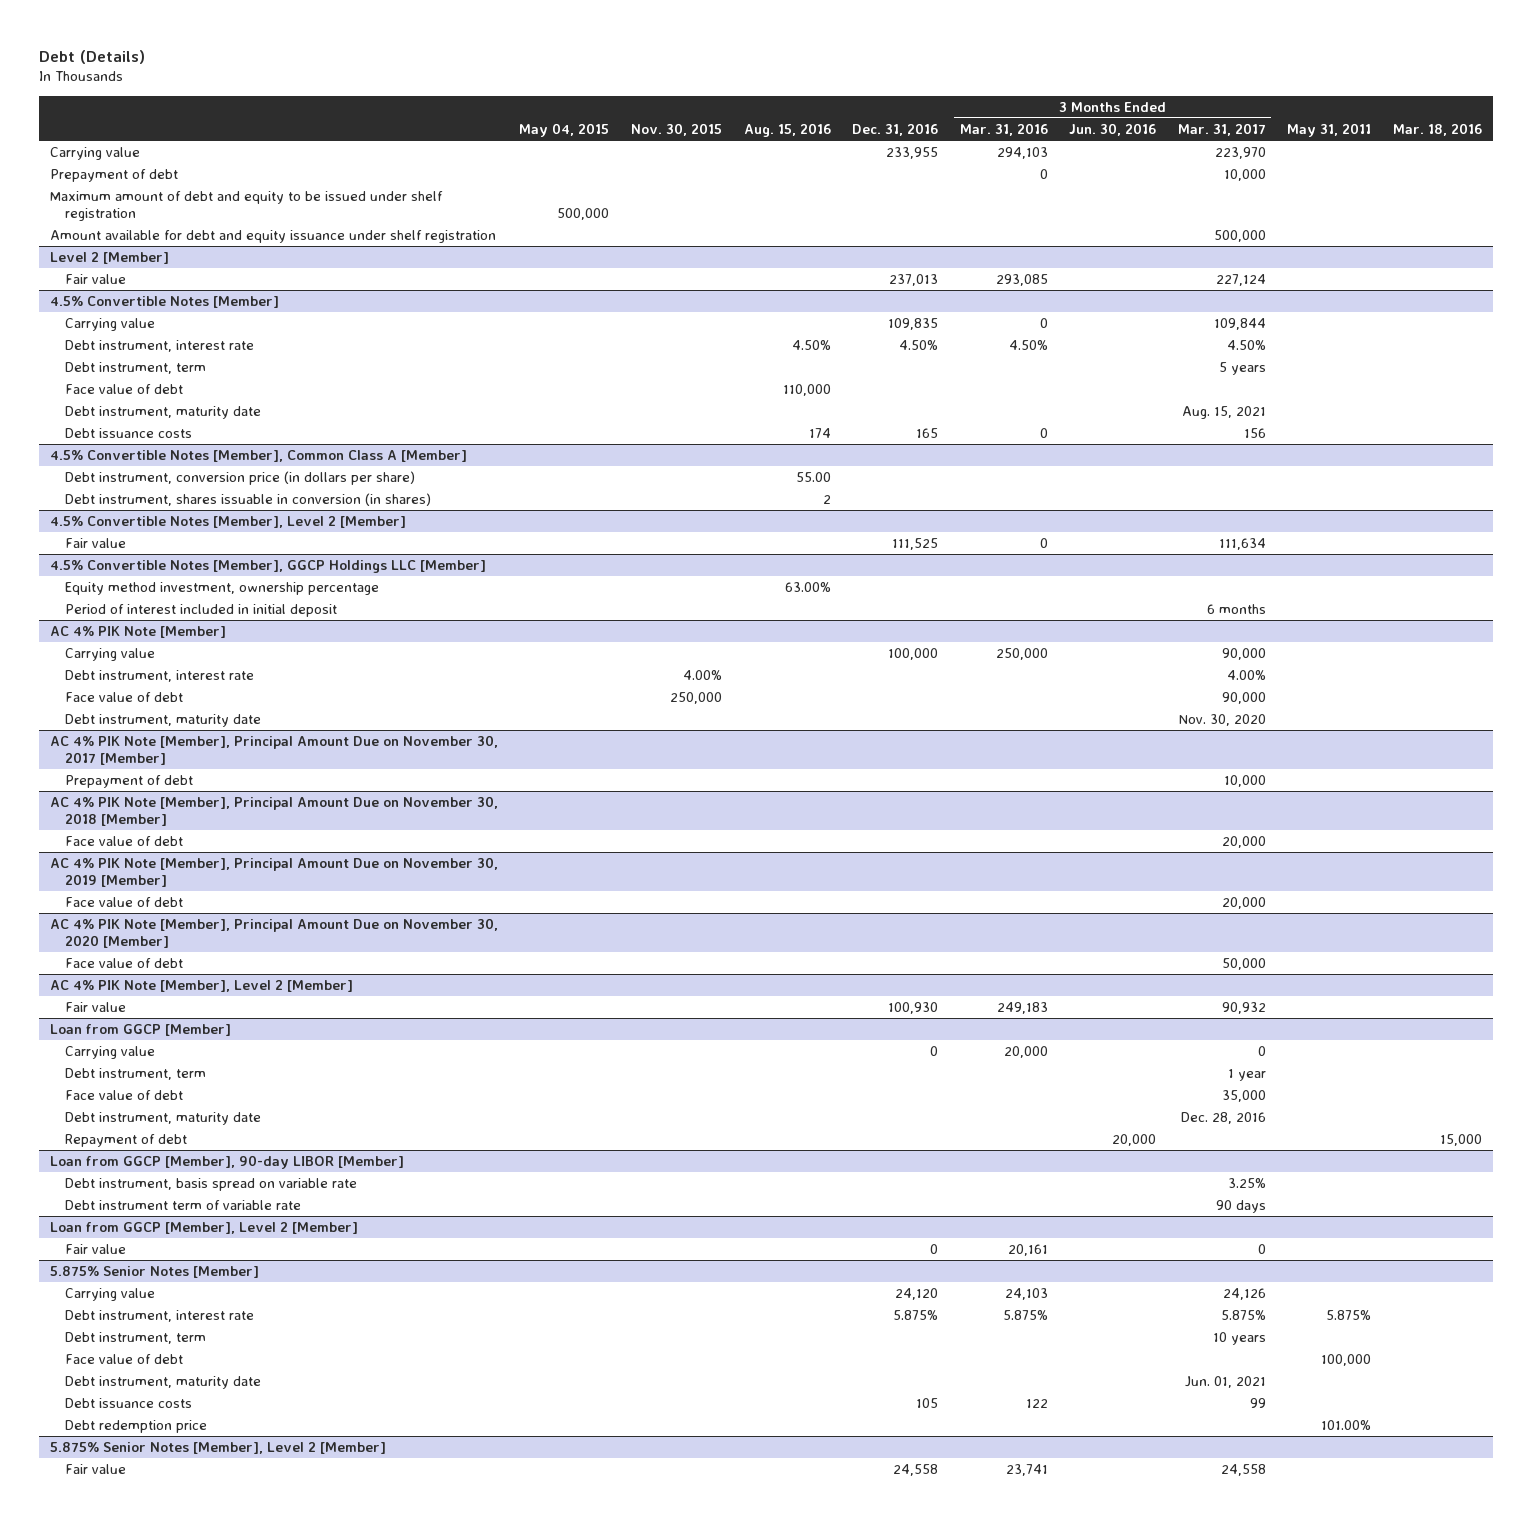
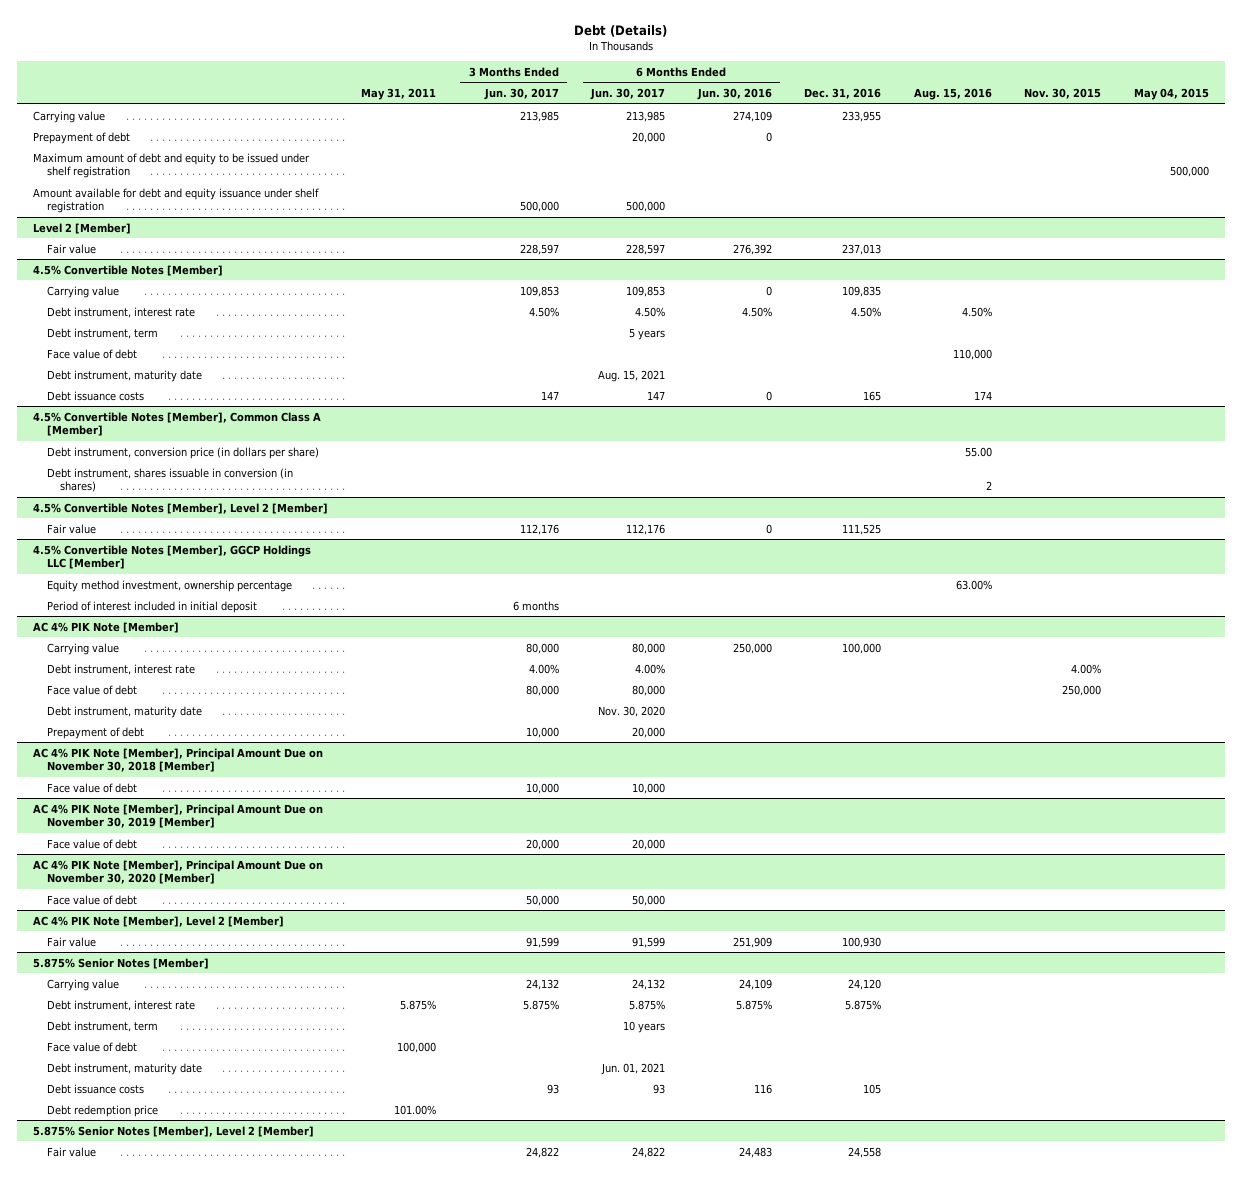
- | May 04, 2015 | Nov. 30, 2015 | Aug. 15, 2016 | Dec. 31, 2016 | 3 Months Ended Mar. 31, 2016 | 3 Months Ended Jun. 30, 2016 | 3 Months Ended Mar. 31, 2017 | May 31, 2011 | Mar. 18, 2016
+ | May 31, 2011 | 3 Months Ended Jun. 30, 2017 | 6 Months Ended Jun. 30, 2017 | 6 Months Ended Jun. 30, 2016 | Dec. 31, 2016 | Aug. 15, 2016 | Nov. 30, 2015 | May 04, 2015
- AC 4% PIK Note [Member], Principal Amount Due on November 30, 2017 [Member]
- Prepayment of debt | | | | | | | 10,000 | |
@ AC 4% PIK Note [Member]
+ Prepayment of debt | | 10,000 | 20,000 | | | | |
- Loan from GGCP [Member]
- Carrying value | | | | 0 | 20,000 | | 0 | |
- Debt instrument, term | | | | | | | 1 year | |
- Face value of debt | | | | | | | 35,000 | |
- Debt instrument, maturity date | | | | | | | Dec. 28, 2016 | |
- Repayment of debt | | | | | | 20,000 | | | 15,000
- Loan from GGCP [Member], 90-day LIBOR [Member]
- Debt instrument, basis spread on variable rate | | | | | | | 3.25% | |
- Debt instrument term of variable rate | | | | | | | 90 days | |
- Loan from GGCP [Member], Level 2 [Member]
- Fair value | | | | 0 | 20,161 | | 0 | |

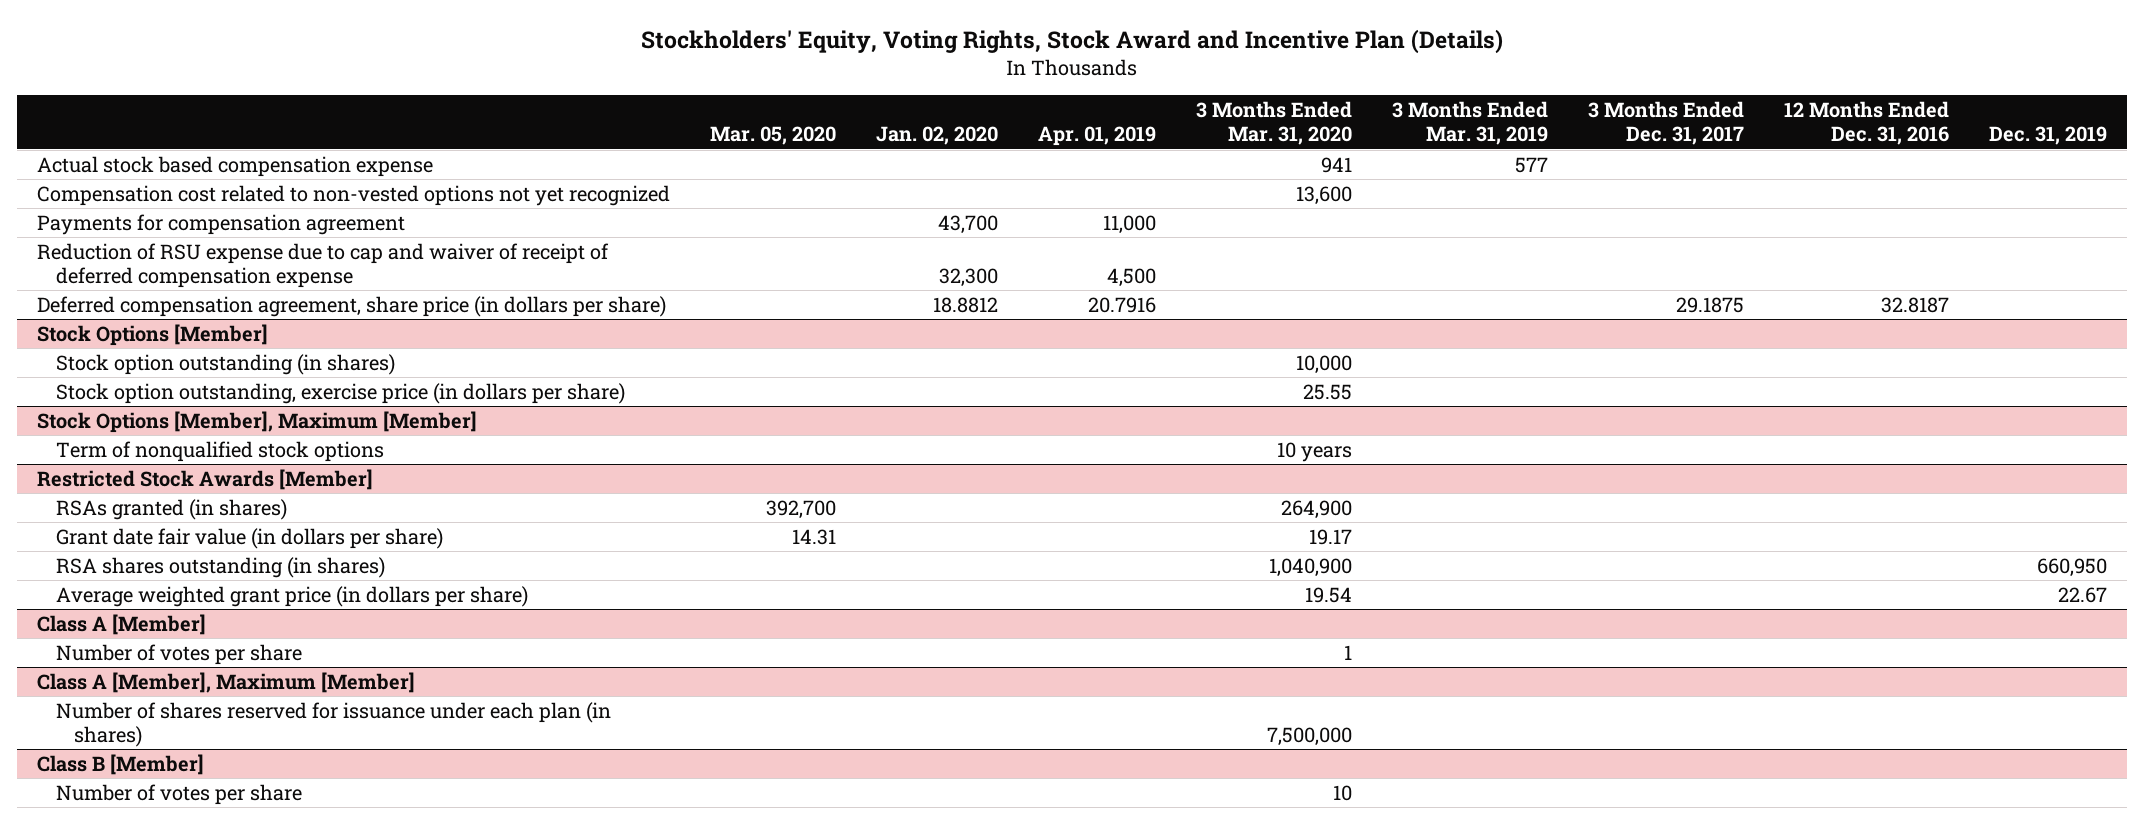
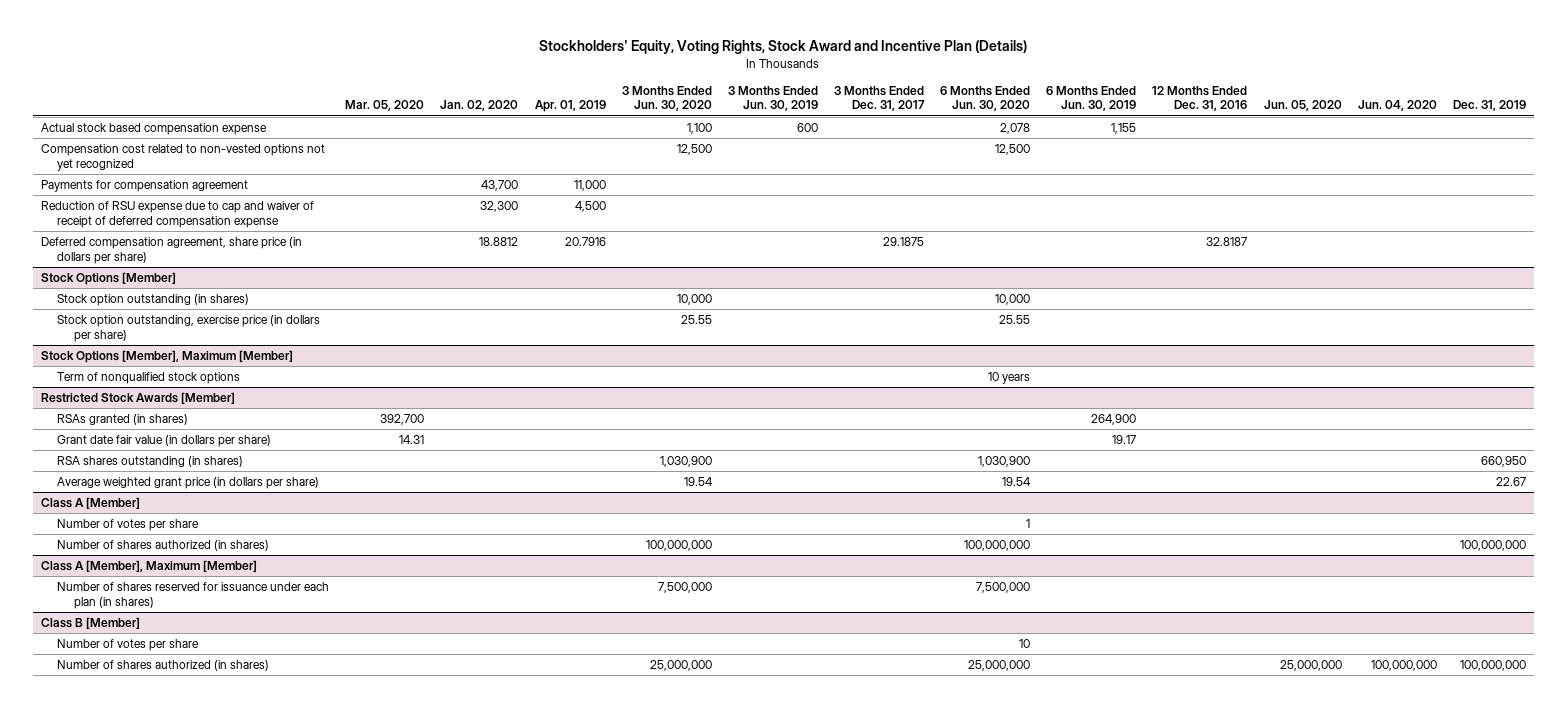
- | Mar. 05, 2020 | Jan. 02, 2020 | Apr. 01, 2019 | 3 Months Ended Mar. 31, 2020 | 3 Months Ended Mar. 31, 2019 | 3 Months Ended Dec. 31, 2017 | 12 Months Ended Dec. 31, 2016 | Dec. 31, 2019
+ | Mar. 05, 2020 | Jan. 02, 2020 | Apr. 01, 2019 | 3 Months Ended Jun. 30, 2020 | 3 Months Ended Jun. 30, 2019 | 3 Months Ended Dec. 31, 2017 | 6 Months Ended Jun. 30, 2020 | 6 Months Ended Jun. 30, 2019 | 12 Months Ended Dec. 31, 2016 | Jun. 05, 2020 | Jun. 04, 2020 | Dec. 31, 2019
@ Class A [Member]
+ Number of shares authorized (in shares) | | | | 100,000,000 | | | 100,000,000 | | | | | 100,000,000
@ Class B [Member]
+ Number of shares authorized (in shares) | | | | 25,000,000 | | | 25,000,000 | | | 25,000,000 | 100,000,000 | 100,000,000

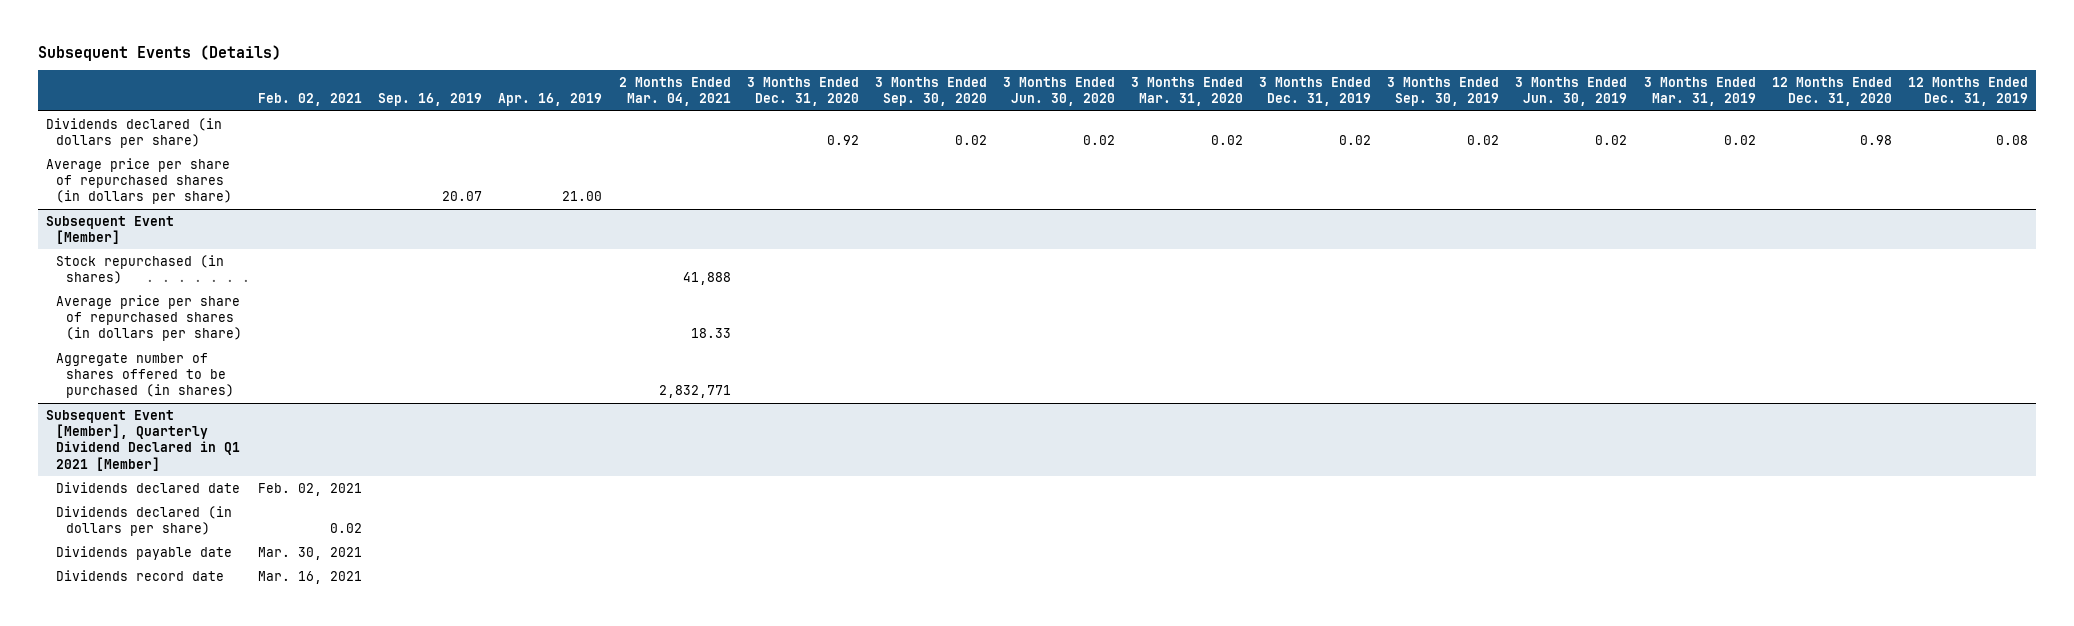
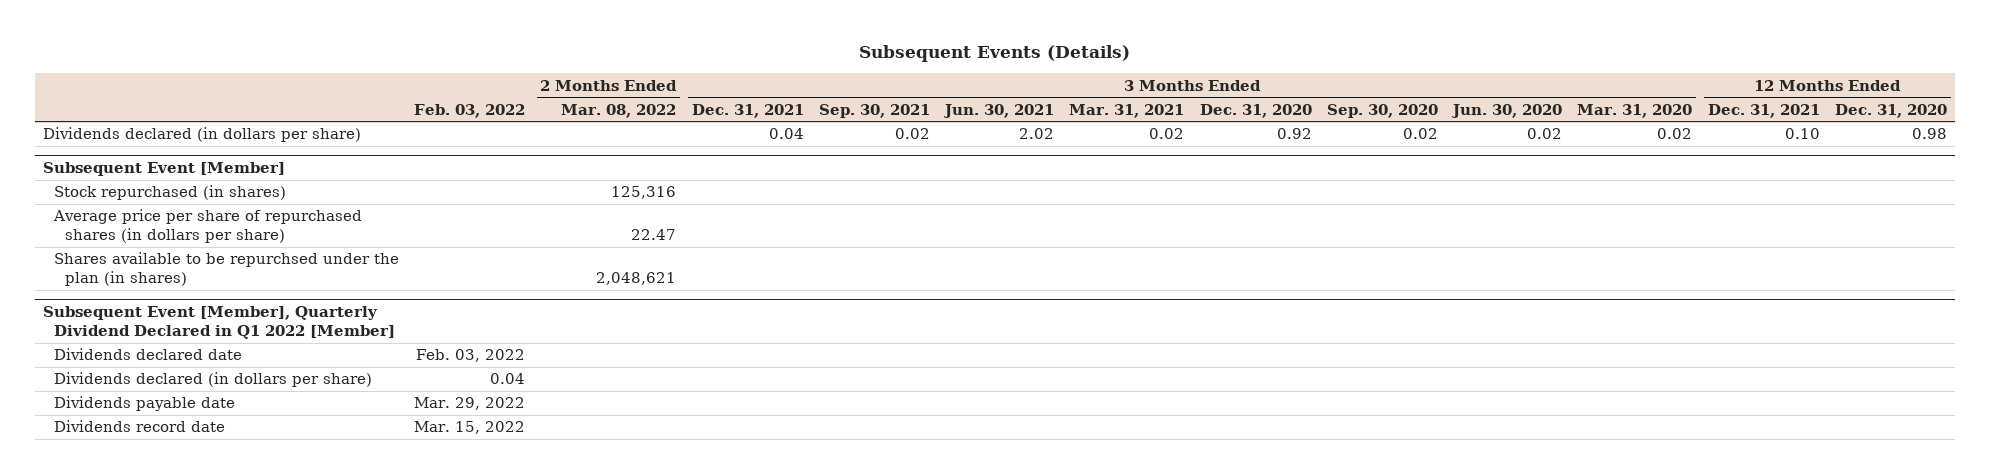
- | Feb. 02, 2021 | Sep. 16, 2019 | Apr. 16, 2019 | 2 Months Ended Mar. 04, 2021 | 3 Months Ended Dec. 31, 2020 | 3 Months Ended Sep. 30, 2020 | 3 Months Ended Jun. 30, 2020 | 3 Months Ended Mar. 31, 2020 | 3 Months Ended Dec. 31, 2019 | 3 Months Ended Sep. 30, 2019 | 3 Months Ended Jun. 30, 2019 | 3 Months Ended Mar. 31, 2019 | 12 Months Ended Dec. 31, 2020 | 12 Months Ended Dec. 31, 2019
+ | Feb. 03, 2022 | 2 Months Ended Mar. 08, 2022 | 3 Months Ended Dec. 31, 2021 | 3 Months Ended Sep. 30, 2021 | 3 Months Ended Jun. 30, 2021 | 3 Months Ended Mar. 31, 2021 | 3 Months Ended Dec. 31, 2020 | 3 Months Ended Sep. 30, 2020 | 3 Months Ended Jun. 30, 2020 | 3 Months Ended Mar. 31, 2020 | 12 Months Ended Dec. 31, 2021 | 12 Months Ended Dec. 31, 2020
- Average price per share of repurchased shares (in dollars per share) | | 20.07 | 21.00 | | | | | | | | | | |
@ Subsequent Event [Member]
- Aggregate number of shares offered to be purchased (in shares) | | | | 2,832,771 | | | | | | | | | |
- Subsequent Event [Member], Quarterly Dividend Declared in Q1 2021 [Member]
@ Subsequent Event [Member]
+ Shares available to be repurchsed under the plan (in shares) | | 2,048,621 | | | | | | | | | |
+ Subsequent Event [Member], Quarterly Dividend Declared in Q1 2022 [Member]

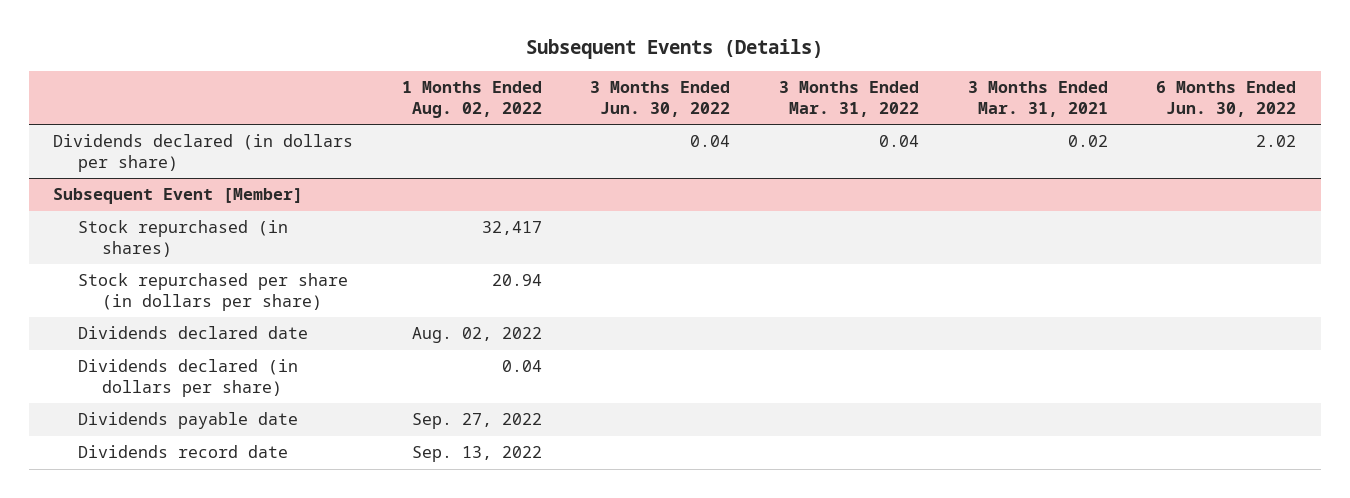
- | Feb. 03, 2022 | 2 Months Ended Mar. 08, 2022 | 3 Months Ended Dec. 31, 2021 | 3 Months Ended Sep. 30, 2021 | 3 Months Ended Jun. 30, 2021 | 3 Months Ended Mar. 31, 2021 | 3 Months Ended Dec. 31, 2020 | 3 Months Ended Sep. 30, 2020 | 3 Months Ended Jun. 30, 2020 | 3 Months Ended Mar. 31, 2020 | 12 Months Ended Dec. 31, 2021 | 12 Months Ended Dec. 31, 2020
+ | 1 Months Ended Aug. 02, 2022 | 3 Months Ended Jun. 30, 2022 | 3 Months Ended Mar. 31, 2022 | 3 Months Ended Mar. 31, 2021 | 6 Months Ended Jun. 30, 2022
@ Subsequent Event [Member]
- Average price per share of repurchased shares (in dollars per share) | | 22.47 | | | | | | | | | |
- Shares available to be repurchsed under the plan (in shares) | | 2,048,621 | | | | | | | | | |
- Subsequent Event [Member], Quarterly Dividend Declared in Q1 2022 [Member]
- Dividends declared date | Feb. 03, 2022 | | | | | | | | | | |
- Dividends declared (in dollars per share) | 0.04 | | | | | | | | | | |
- Dividends payable date | Mar. 29, 2022 | | | | | | | | | | |
- Dividends record date | Mar. 15, 2022 | | | | | | | | | | |
@ Subsequent Event [Member]
+ Stock repurchased per share (in dollars per share) | 20.94 | | | |
+ Dividends declared date | Aug. 02, 2022 | | | |
+ Dividends declared (in dollars per share) | 0.04 | | | |
+ Dividends payable date | Sep. 27, 2022 | | | |
+ Dividends record date | Sep. 13, 2022 | | | |

